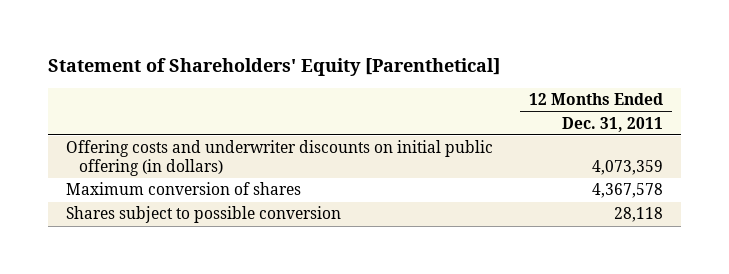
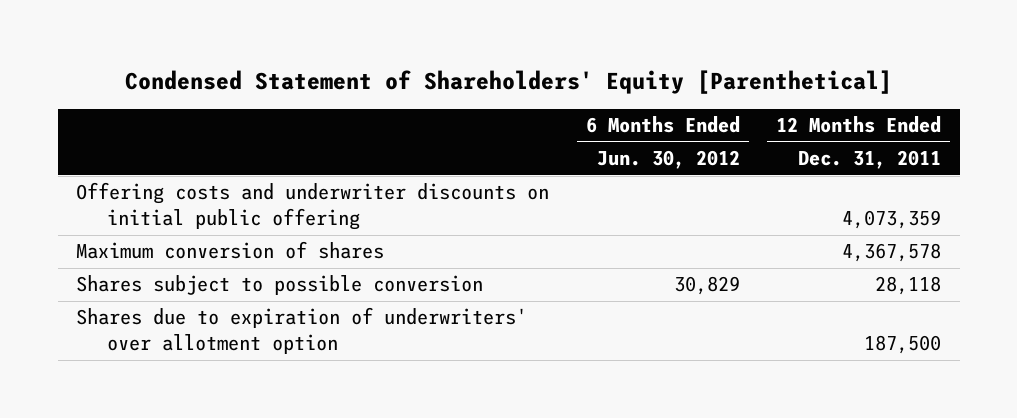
- Statement of Shareholders' Equity [Parenthetical]
+ Condensed Statement of Shareholders' Equity [Parenthetical]
- | 12 Months Ended Dec. 31, 2011
+ | 6 Months Ended Jun. 30, 2012 | 12 Months Ended Dec. 31, 2011
- Offering costs and underwriter discounts on initial public offering (in dollars) | 4,073,359
+ Offering costs and underwriter discounts on initial public offering | | 4,073,359
+ Shares due to expiration of underwriters' over allotment option | | 187,500

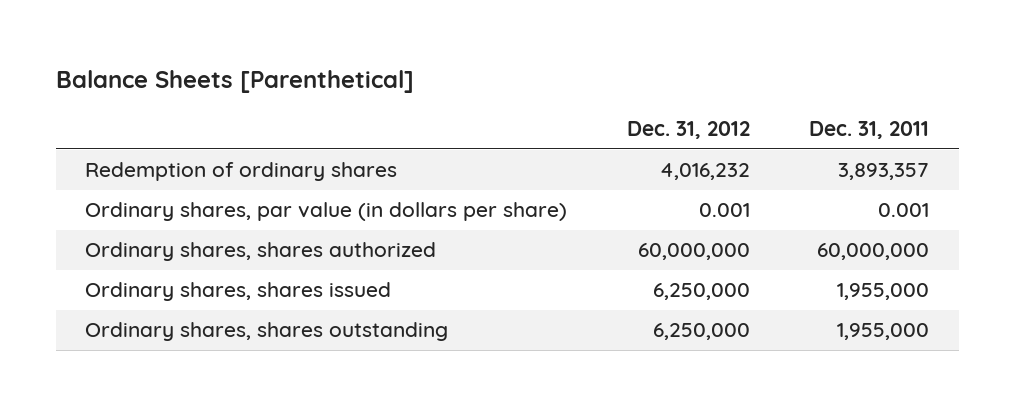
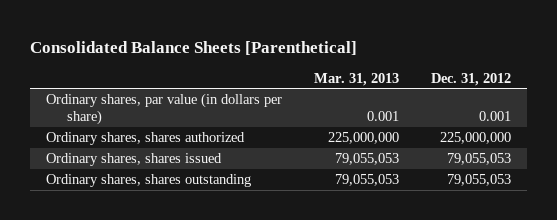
- Balance Sheets [Parenthetical]
+ Consolidated Balance Sheets [Parenthetical]
- | Dec. 31, 2012 | Dec. 31, 2011
+ | Mar. 31, 2013 | Dec. 31, 2012
- Redemption of ordinary shares | 4,016,232 | 3,893,357
- Ordinary shares, shares authorized | 60,000,000 | 60,000,000
- Ordinary shares, shares issued | 6,250,000 | 1,955,000
- Ordinary shares, shares outstanding | 6,250,000 | 1,955,000
+ Ordinary shares, shares authorized | 225,000,000 | 225,000,000
+ Ordinary shares, shares issued | 79,055,053 | 79,055,053
+ Ordinary shares, shares outstanding | 79,055,053 | 79,055,053

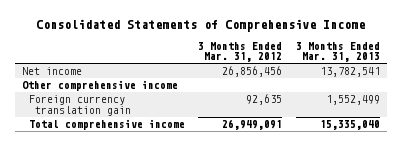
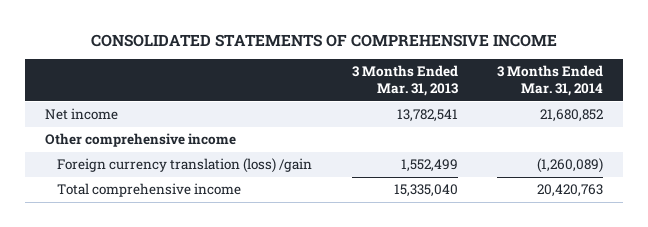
- Consolidated Statements of Comprehensive Income
+ CONSOLIDATED STATEMENTS OF COMPREHENSIVE INCOME
- | 3 Months Ended Mar. 31, 2012 | 3 Months Ended Mar. 31, 2013
+ | 3 Months Ended Mar. 31, 2013 | 3 Months Ended Mar. 31, 2014
- Foreign currency translation gain | 92,635 | 1,552,499
+ Foreign currency translation (loss) /gain | 1,552,499 | (1,260,089)

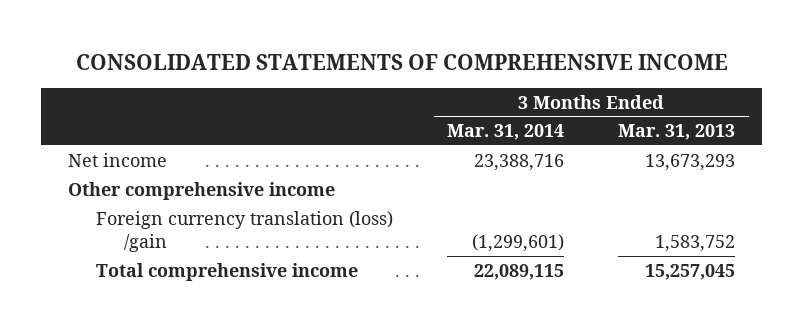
- | 3 Months Ended Mar. 31, 2013 | 3 Months Ended Mar. 31, 2014
+ | 3 Months Ended Mar. 31, 2014 | 3 Months Ended Mar. 31, 2013
- Net income | 13,782,541 | 21,680,852
+ Net income | 23,388,716 | 13,673,293
- Foreign currency translation (loss) /gain | 1,552,499 | (1,260,089)
- Total comprehensive income | 15,335,040 | 20,420,763
+ Foreign currency translation (loss) /gain | (1,299,601) | 1,583,752
+ Total comprehensive income | 22,089,115 | 15,257,045

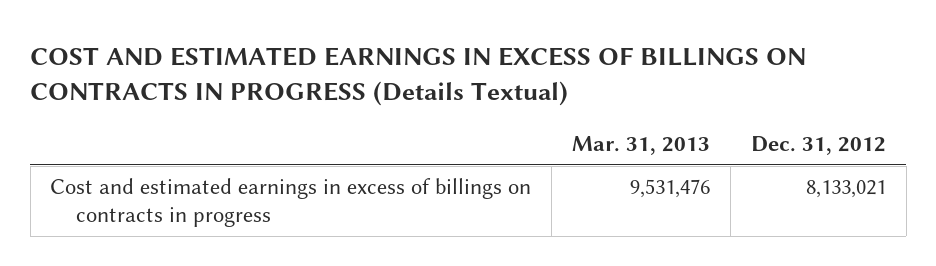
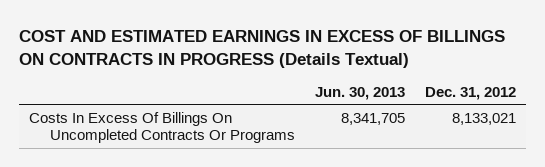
- | Mar. 31, 2013 | Dec. 31, 2012
+ | Jun. 30, 2013 | Dec. 31, 2012
- Cost and estimated earnings in excess of billings on contracts in progress | 9,531,476 | 8,133,021
+ Costs In Excess Of Billings On Uncompleted Contracts Or Programs | 8,341,705 | 8,133,021

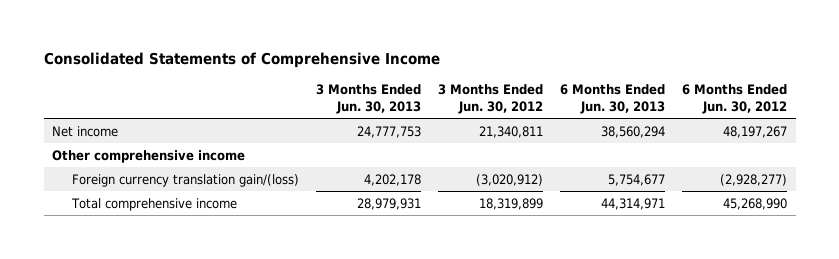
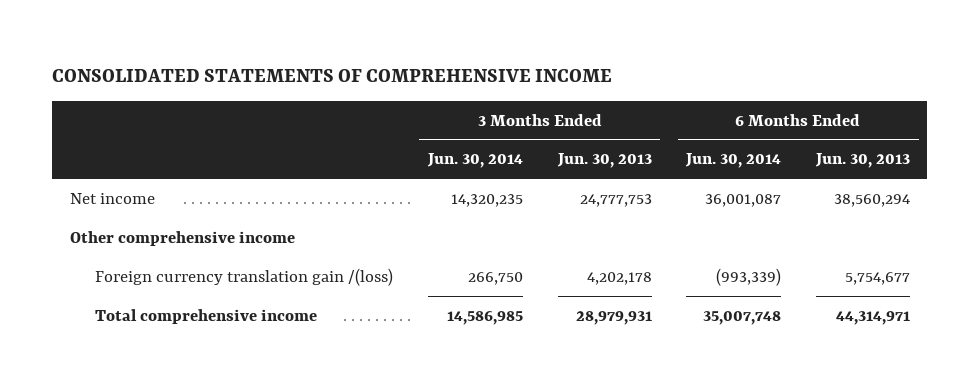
- Consolidated Statements of Comprehensive Income
+ CONSOLIDATED STATEMENTS OF COMPREHENSIVE INCOME
- | 3 Months Ended Jun. 30, 2013 | 3 Months Ended Jun. 30, 2012 | 6 Months Ended Jun. 30, 2013 | 6 Months Ended Jun. 30, 2012
+ | 3 Months Ended Jun. 30, 2014 | 3 Months Ended Jun. 30, 2013 | 6 Months Ended Jun. 30, 2014 | 6 Months Ended Jun. 30, 2013
- Foreign currency translation gain/(loss) | 4,202,178 | (3,020,912) | 5,754,677 | (2,928,277)
+ Foreign currency translation gain /(loss) | 266,750 | 4,202,178 | (993,339) | 5,754,677

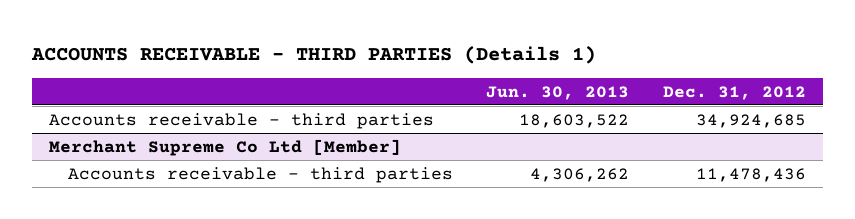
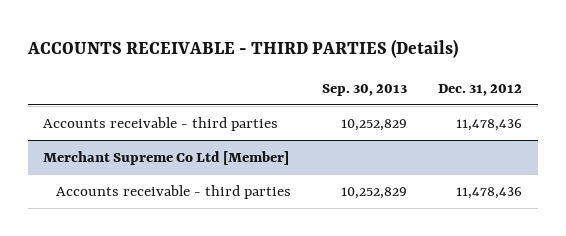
- ACCOUNTS RECEIVABLE - THIRD PARTIES (Details 1)
+ ACCOUNTS RECEIVABLE - THIRD PARTIES (Details)
- | Jun. 30, 2013 | Dec. 31, 2012
+ | Sep. 30, 2013 | Dec. 31, 2012
- Accounts receivable - third parties | 18,603,522 | 34,924,685
+ Accounts receivable - third parties | 10,252,829 | 11,478,436

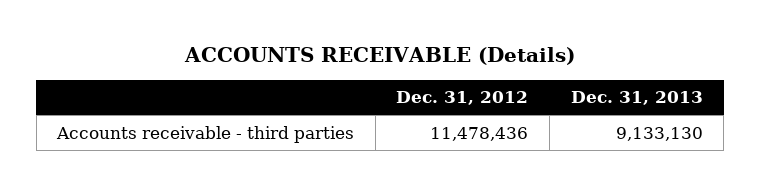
- ACCOUNTS RECEIVABLE - THIRD PARTIES (Details)
+ ACCOUNTS RECEIVABLE (Details)
- | Sep. 30, 2013 | Dec. 31, 2012
+ | Dec. 31, 2012 | Dec. 31, 2013
- Merchant Supreme Co Ltd [Member]
- Accounts receivable - third parties | 10,252,829 | 11,478,436

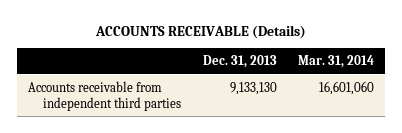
- | Dec. 31, 2012 | Dec. 31, 2013
+ | Dec. 31, 2013 | Mar. 31, 2014
- Accounts receivable - third parties | 11,478,436 | 9,133,130
+ Accounts receivable from independent third parties | 9,133,130 | 16,601,060

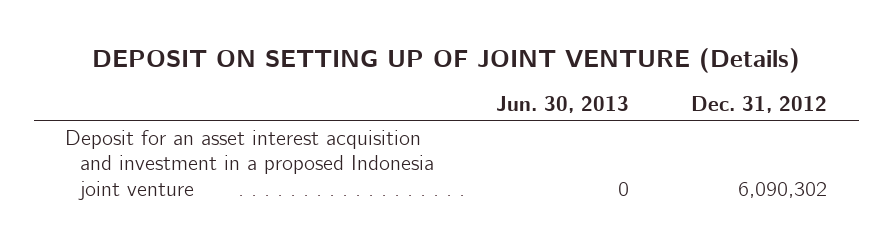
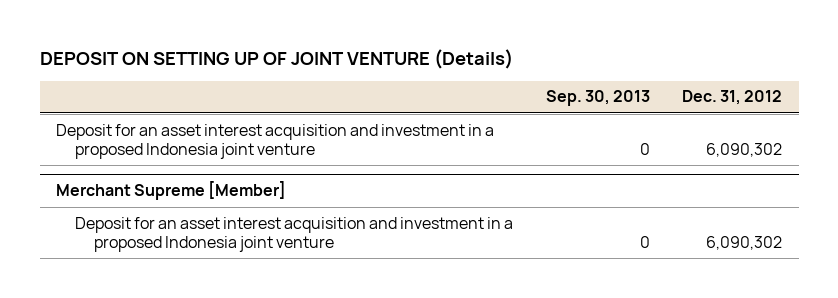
- | Jun. 30, 2013 | Dec. 31, 2012
+ | Sep. 30, 2013 | Dec. 31, 2012
+ Merchant Supreme [Member]
+ Deposit for an asset interest acquisition and investment in a proposed Indonesia joint venture | 0 | 6,090,302

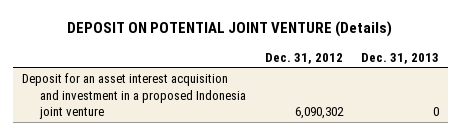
- DEPOSIT ON SETTING UP OF JOINT VENTURE (Details)
+ DEPOSIT ON POTENTIAL JOINT VENTURE (Details)
- | Sep. 30, 2013 | Dec. 31, 2012
+ | Dec. 31, 2012 | Dec. 31, 2013
- Merchant Supreme [Member]
- Deposit for an asset interest acquisition and investment in a proposed Indonesia joint venture | 0 | 6,090,302

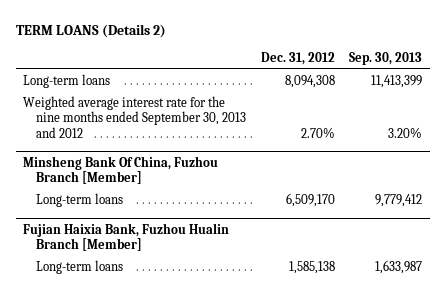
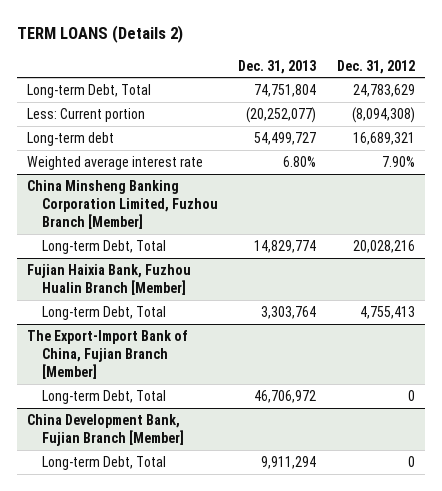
- | Dec. 31, 2012 | Sep. 30, 2013
+ | Dec. 31, 2013 | Dec. 31, 2012
- Long-term loans | 8,094,308 | 11,413,399
- Weighted average interest rate for the nine months ended September 30, 2013 and 2012 | 2.70% | 3.20%
- Minsheng Bank Of China, Fuzhou Branch [Member]
- Long-term loans | 6,509,170 | 9,779,412
+ Long-term Debt, Total | 74,751,804 | 24,783,629
+ Less: Current portion | (20,252,077) | (8,094,308)
+ Long-term debt | 54,499,727 | 16,689,321
+ Weighted average interest rate | 6.80% | 7.90%
+ China Minsheng Banking Corporation Limited, Fuzhou Branch [Member]
+ Long-term Debt, Total | 14,829,774 | 20,028,216
@ Fujian Haixia Bank, Fuzhou Hualin Branch [Member]
- Long-term loans | 1,585,138 | 1,633,987
+ Long-term Debt, Total | 3,303,764 | 4,755,413
+ The Export-Import Bank of China, Fujian Branch [Member]
+ Long-term Debt, Total | 46,706,972 | 0
+ China Development Bank, Fujian Branch [Member]
+ Long-term Debt, Total | 9,911,294 | 0

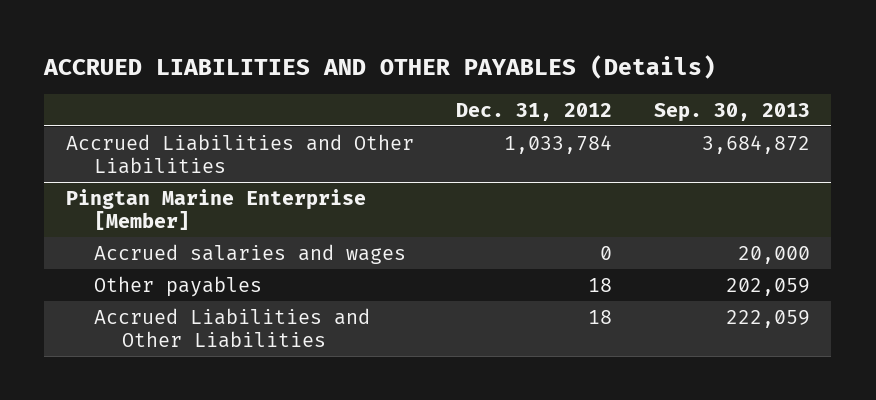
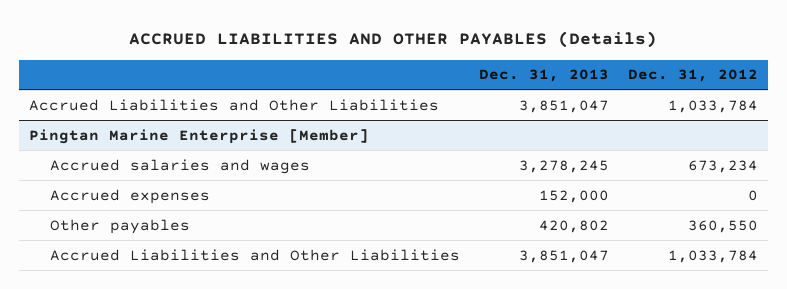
- | Dec. 31, 2012 | Sep. 30, 2013
+ | Dec. 31, 2013 | Dec. 31, 2012
@ Pingtan Marine Enterprise [Member]
- Accrued salaries and wages | 0 | 20,000
- Other payables | 18 | 202,059
- Accrued Liabilities and Other Liabilities | 18 | 222,059
+ Accrued salaries and wages | 3,278,245 | 673,234
+ Accrued expenses | 152,000 | 0
+ Other payables | 420,802 | 360,550
+ Accrued Liabilities and Other Liabilities | 3,851,047 | 1,033,784

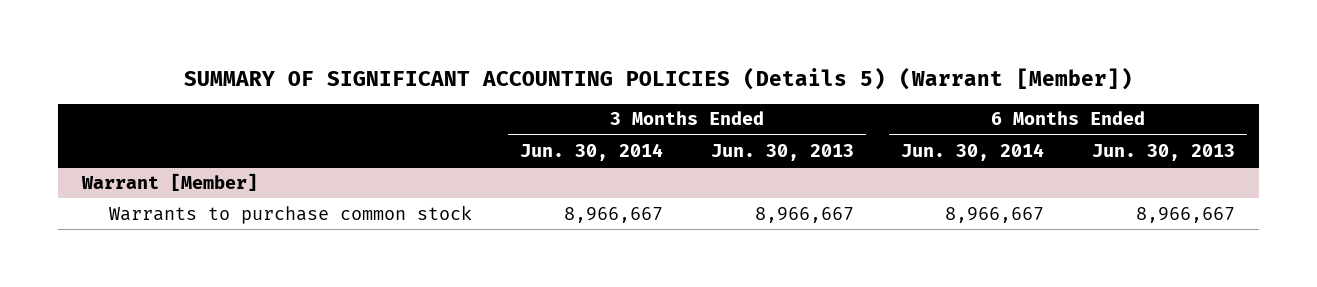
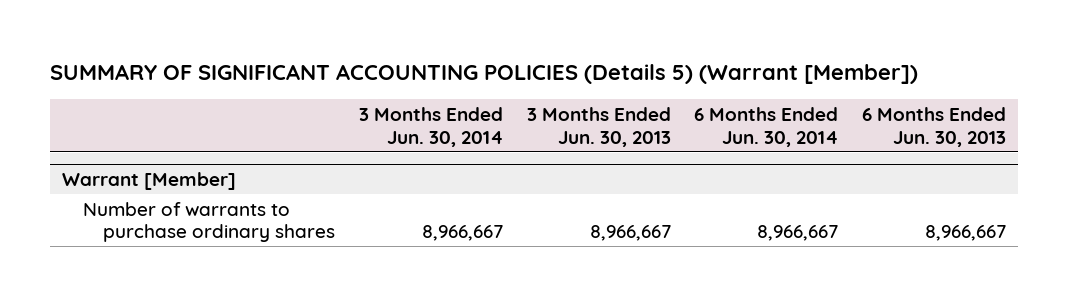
@ Warrant [Member]
- Warrants to purchase common stock | 8,966,667 | 8,966,667 | 8,966,667 | 8,966,667
+ Number of warrants to purchase ordinary shares | 8,966,667 | 8,966,667 | 8,966,667 | 8,966,667

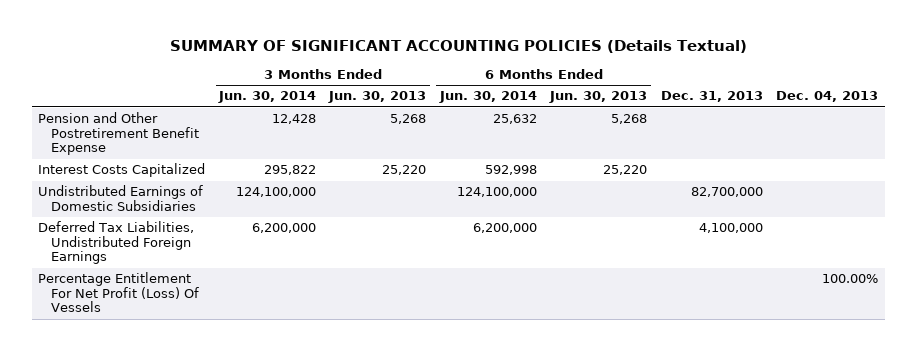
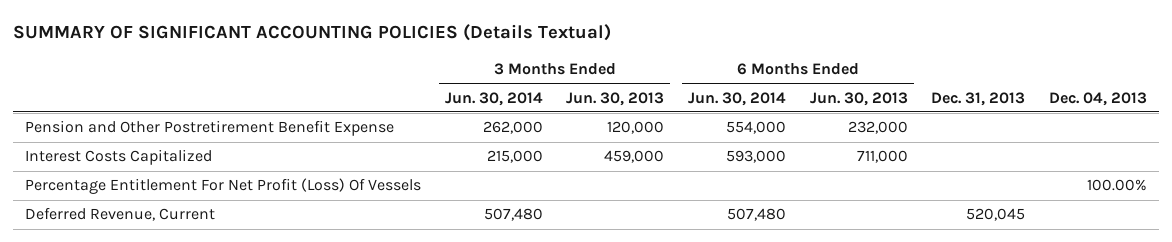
- Pension and Other Postretirement Benefit Expense | 12,428 | 5,268 | 25,632 | 5,268 | |
- Interest Costs Capitalized | 295,822 | 25,220 | 592,998 | 25,220 | |
- Undistributed Earnings of Domestic Subsidiaries | 124,100,000 | | 124,100,000 | | 82,700,000 |
- Deferred Tax Liabilities, Undistributed Foreign Earnings | 6,200,000 | | 6,200,000 | | 4,100,000 |
+ Pension and Other Postretirement Benefit Expense | 262,000 | 120,000 | 554,000 | 232,000 | |
+ Interest Costs Capitalized | 215,000 | 459,000 | 593,000 | 711,000 | |
+ Deferred Revenue, Current | 507,480 | | 507,480 | | 520,045 |

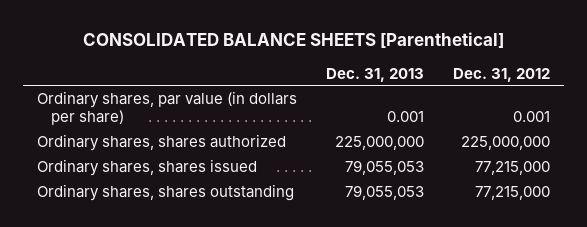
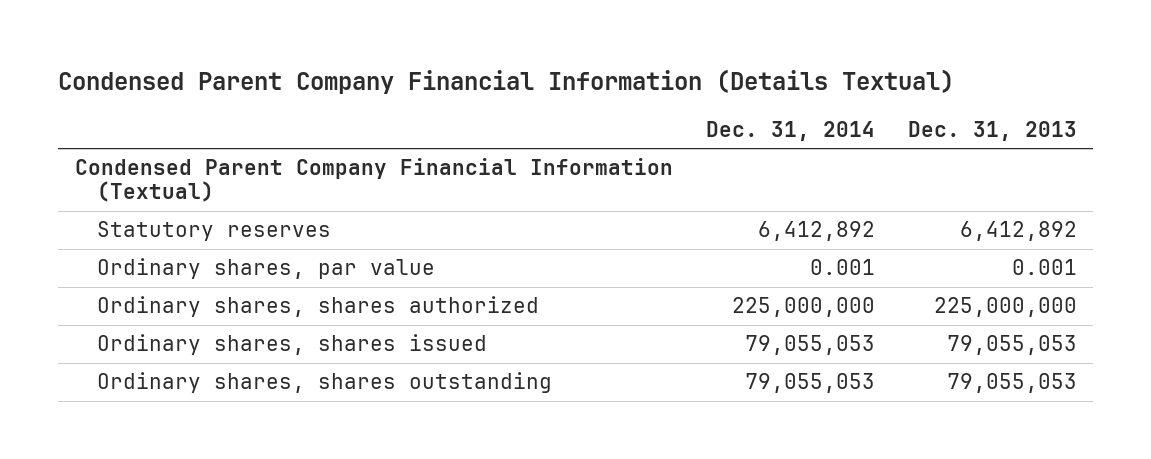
- CONSOLIDATED BALANCE SHEETS [Parenthetical]
+ Condensed Parent Company Financial Information (Details Textual)
- | Dec. 31, 2013 | Dec. 31, 2012
+ | Dec. 31, 2014 | Dec. 31, 2013
- Ordinary shares, par value (in dollars per share) | 0.001 | 0.001
+ Condensed Parent Company Financial Information (Textual)
+ Statutory reserves | 6,412,892 | 6,412,892
+ Ordinary shares, par value | 0.001 | 0.001

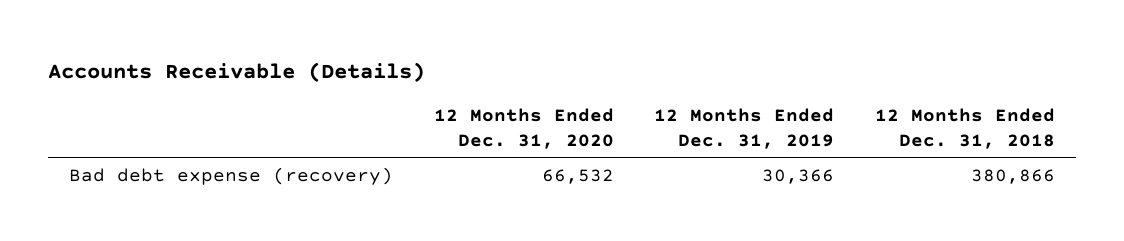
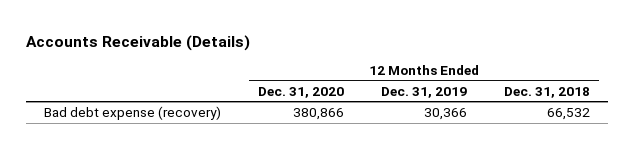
- Bad debt expense (recovery) | 66,532 | 30,366 | 380,866
+ Bad debt expense (recovery) | 380,866 | 30,366 | 66,532

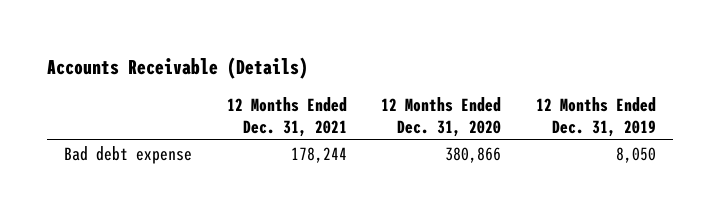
- | 12 Months Ended Dec. 31, 2020 | 12 Months Ended Dec. 31, 2019 | 12 Months Ended Dec. 31, 2018
+ | 12 Months Ended Dec. 31, 2021 | 12 Months Ended Dec. 31, 2020 | 12 Months Ended Dec. 31, 2019
- Bad debt expense (recovery) | 380,866 | 30,366 | 66,532
+ Bad debt expense | 178,244 | 380,866 | 8,050

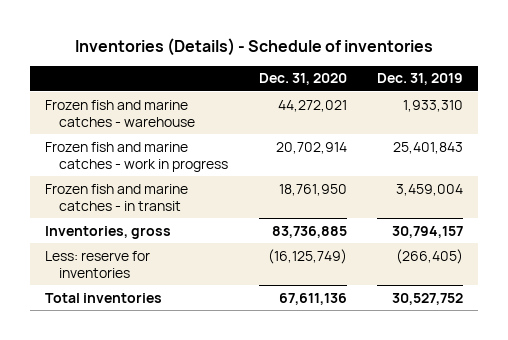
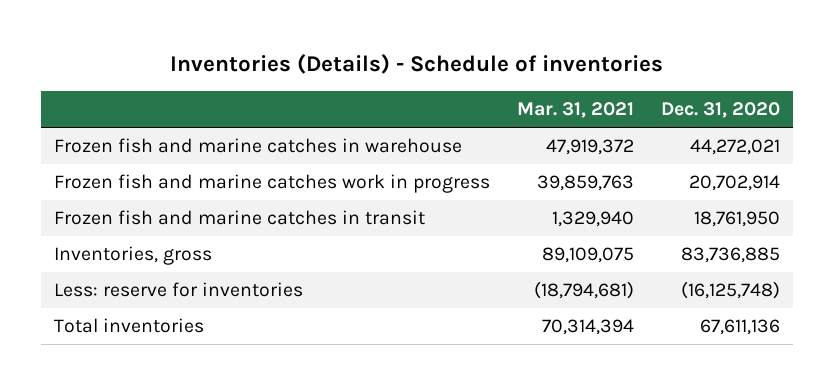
- | Dec. 31, 2020 | Dec. 31, 2019
+ | Mar. 31, 2021 | Dec. 31, 2020
- Frozen fish and marine catches - warehouse | 44,272,021 | 1,933,310
- Frozen fish and marine catches - work in progress | 20,702,914 | 25,401,843
- Frozen fish and marine catches - in transit | 18,761,950 | 3,459,004
+ Frozen fish and marine catches in warehouse | 47,919,372 | 44,272,021
+ Frozen fish and marine catches work in progress | 39,859,763 | 20,702,914
+ Frozen fish and marine catches in transit | 1,329,940 | 18,761,950
- Less: reserve for inventories | (16,125,749) | (266,405)
+ Less: reserve for inventories | (18,794,681) | (16,125,748)

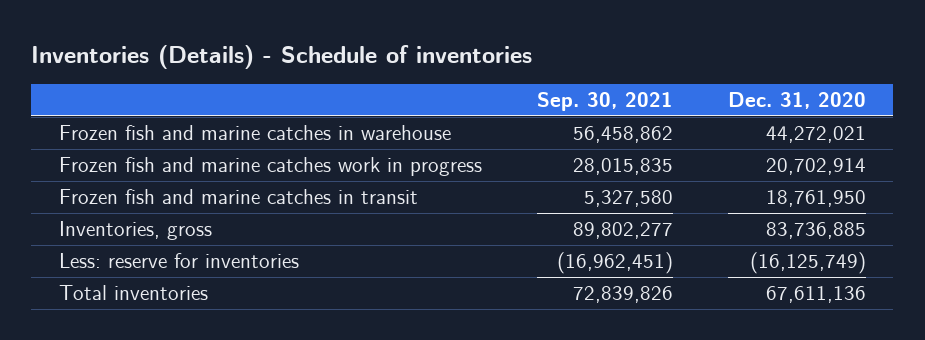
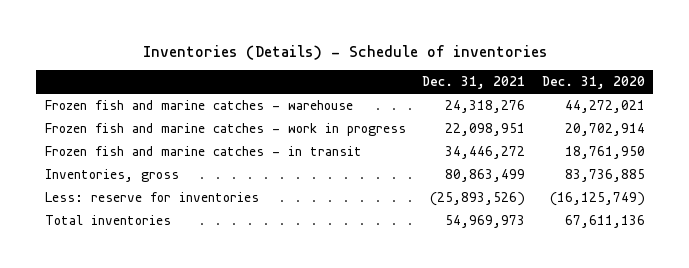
- | Sep. 30, 2021 | Dec. 31, 2020
+ | Dec. 31, 2021 | Dec. 31, 2020
- Frozen fish and marine catches in warehouse | 56,458,862 | 44,272,021
- Frozen fish and marine catches work in progress | 28,015,835 | 20,702,914
- Frozen fish and marine catches in transit | 5,327,580 | 18,761,950
+ Frozen fish and marine catches - warehouse | 24,318,276 | 44,272,021
+ Frozen fish and marine catches - work in progress | 22,098,951 | 20,702,914
+ Frozen fish and marine catches - in transit | 34,446,272 | 18,761,950

